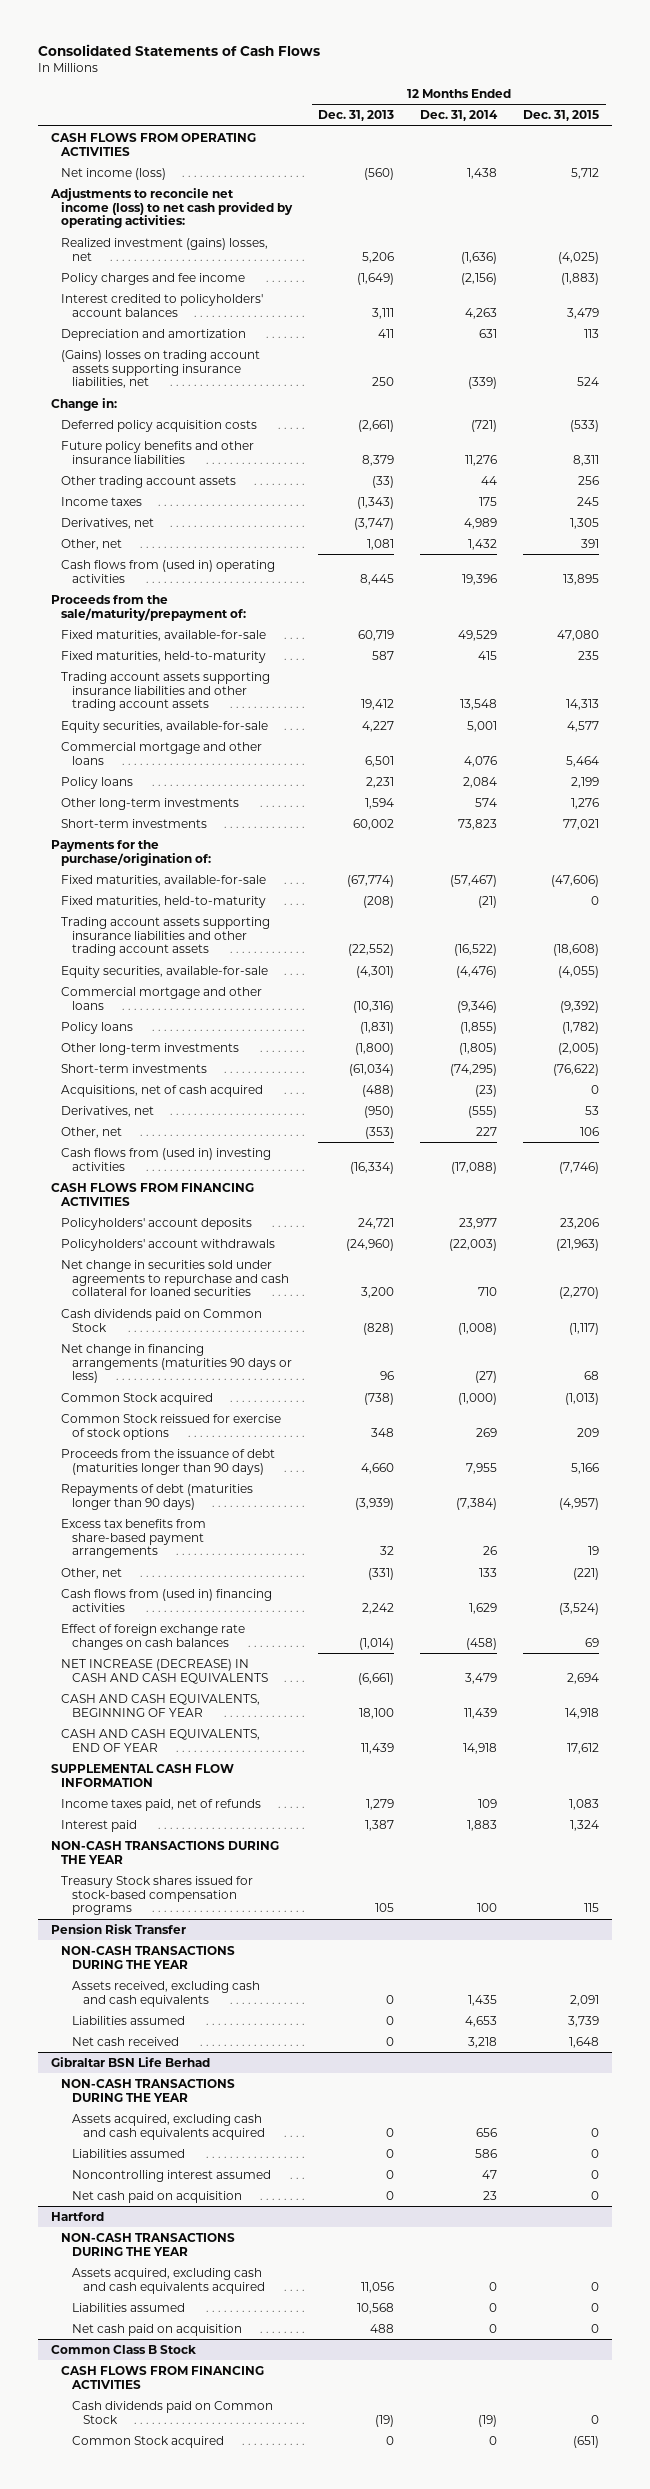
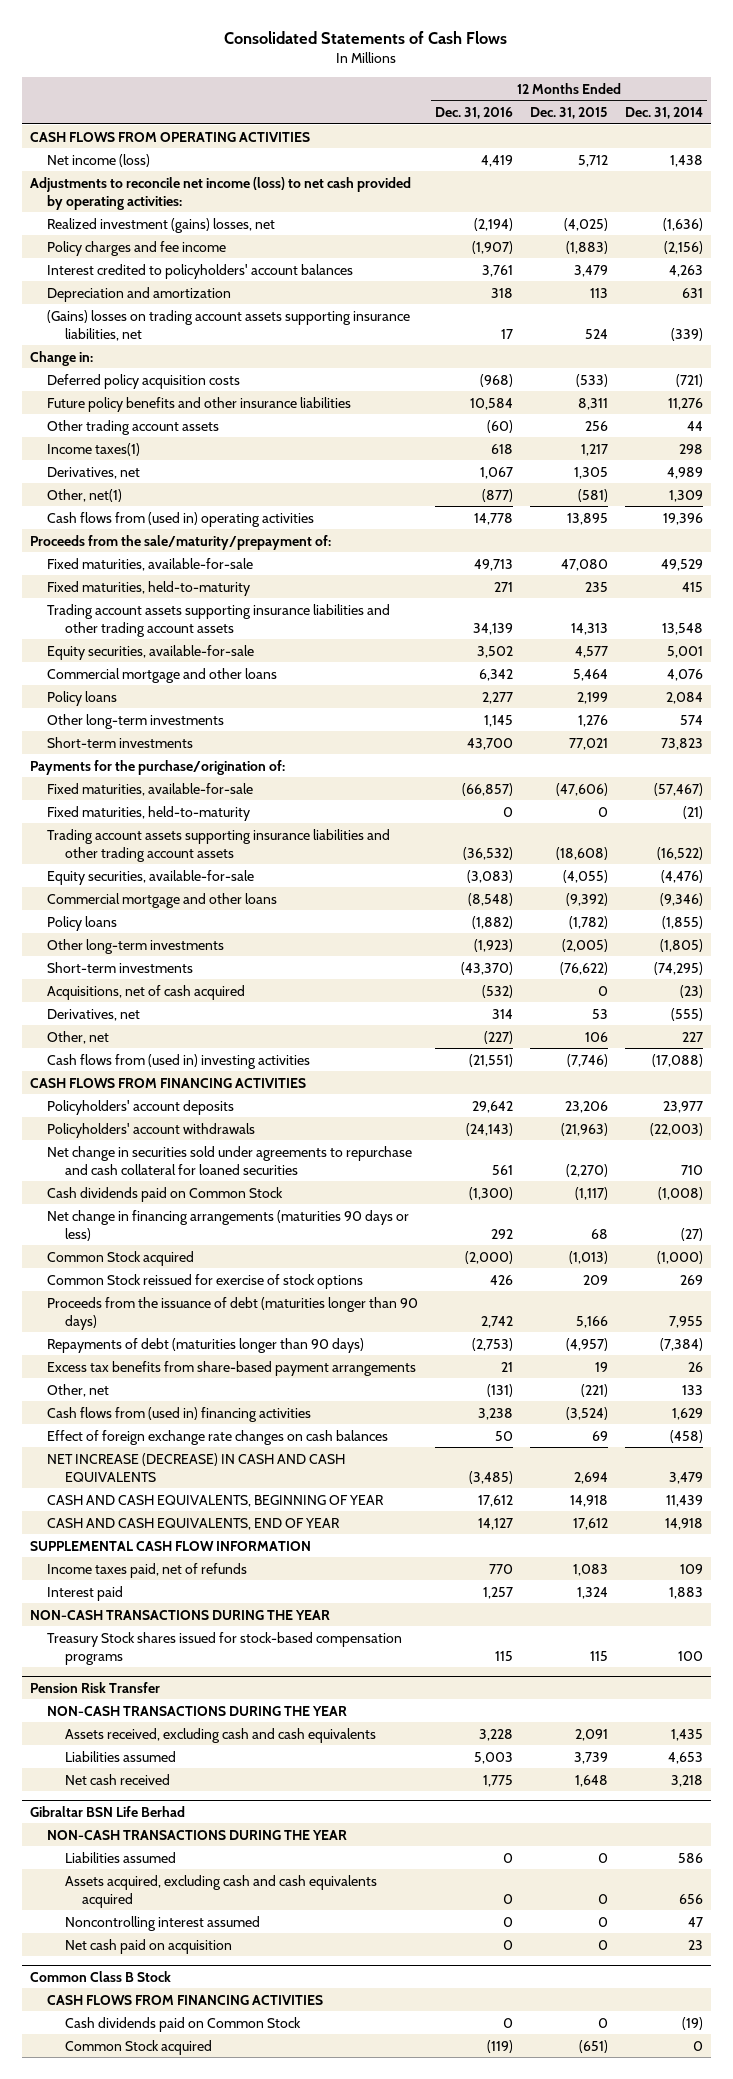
- | 12 Months Ended Dec. 31, 2013 | 12 Months Ended Dec. 31, 2014 | 12 Months Ended Dec. 31, 2015
+ | 12 Months Ended Dec. 31, 2016 | 12 Months Ended Dec. 31, 2015 | 12 Months Ended Dec. 31, 2014
- Income taxes | (1,343) | 175 | 245
+ Income taxes(1) | 618 | 1,217 | 298
- Other, net | 1,081 | 1,432 | 391
+ Other, net(1) | (877) | (581) | 1,309
@ Gibraltar BSN Life Berhad
moved down: Assets acquired, excluding cash and cash equivalents acquired | 0 | 0 | 656
- Hartford
- NON-CASH TRANSACTIONS DURING THE YEAR
- Assets acquired, excluding cash and cash equivalents acquired | 11,056 | 0 | 0
- Liabilities assumed | 10,568 | 0 | 0
- Net cash paid on acquisition | 488 | 0 | 0

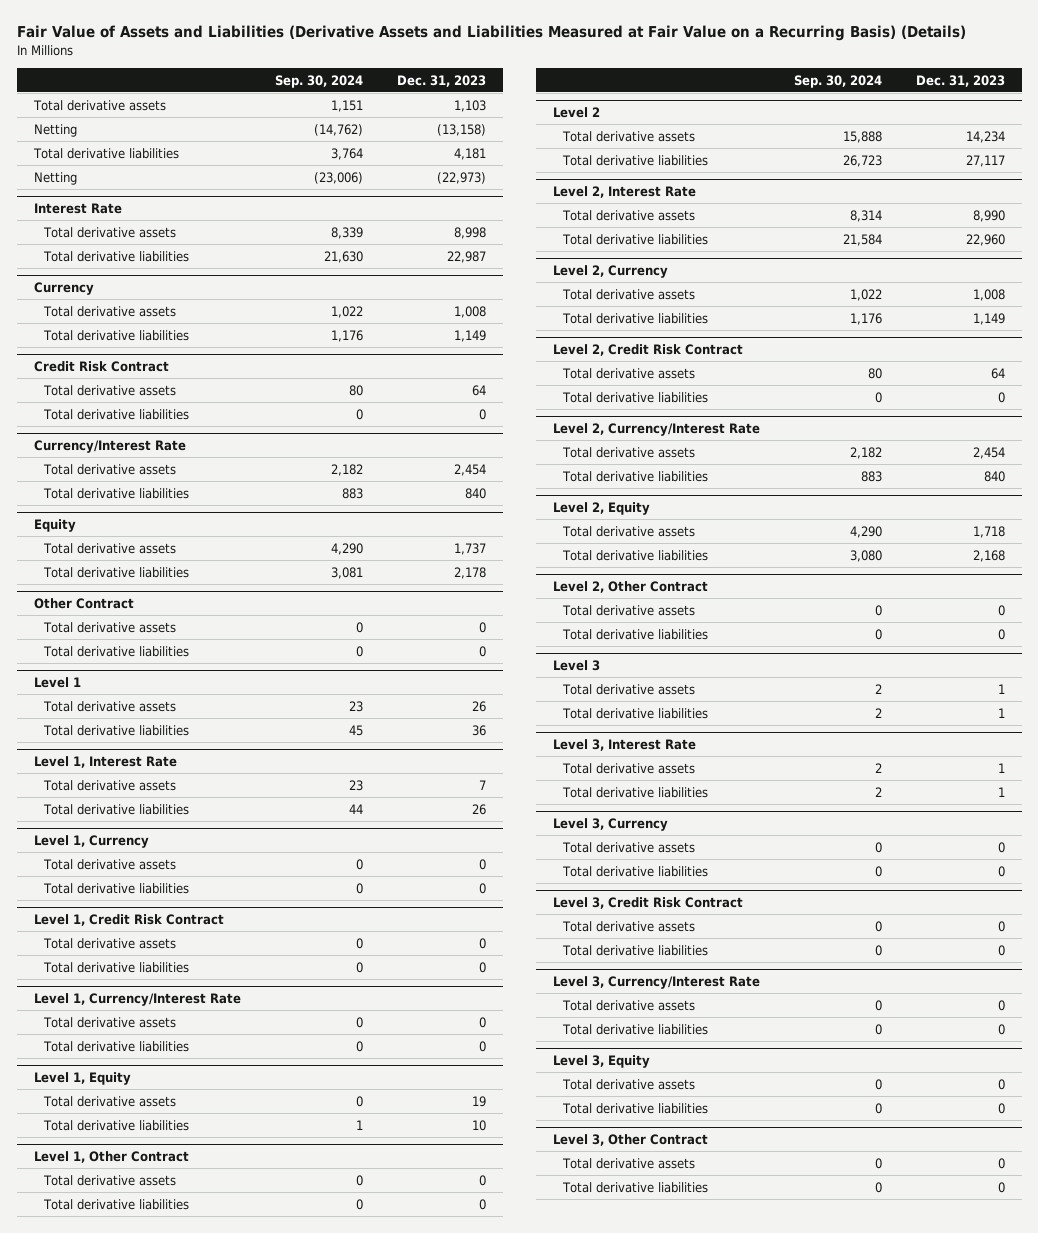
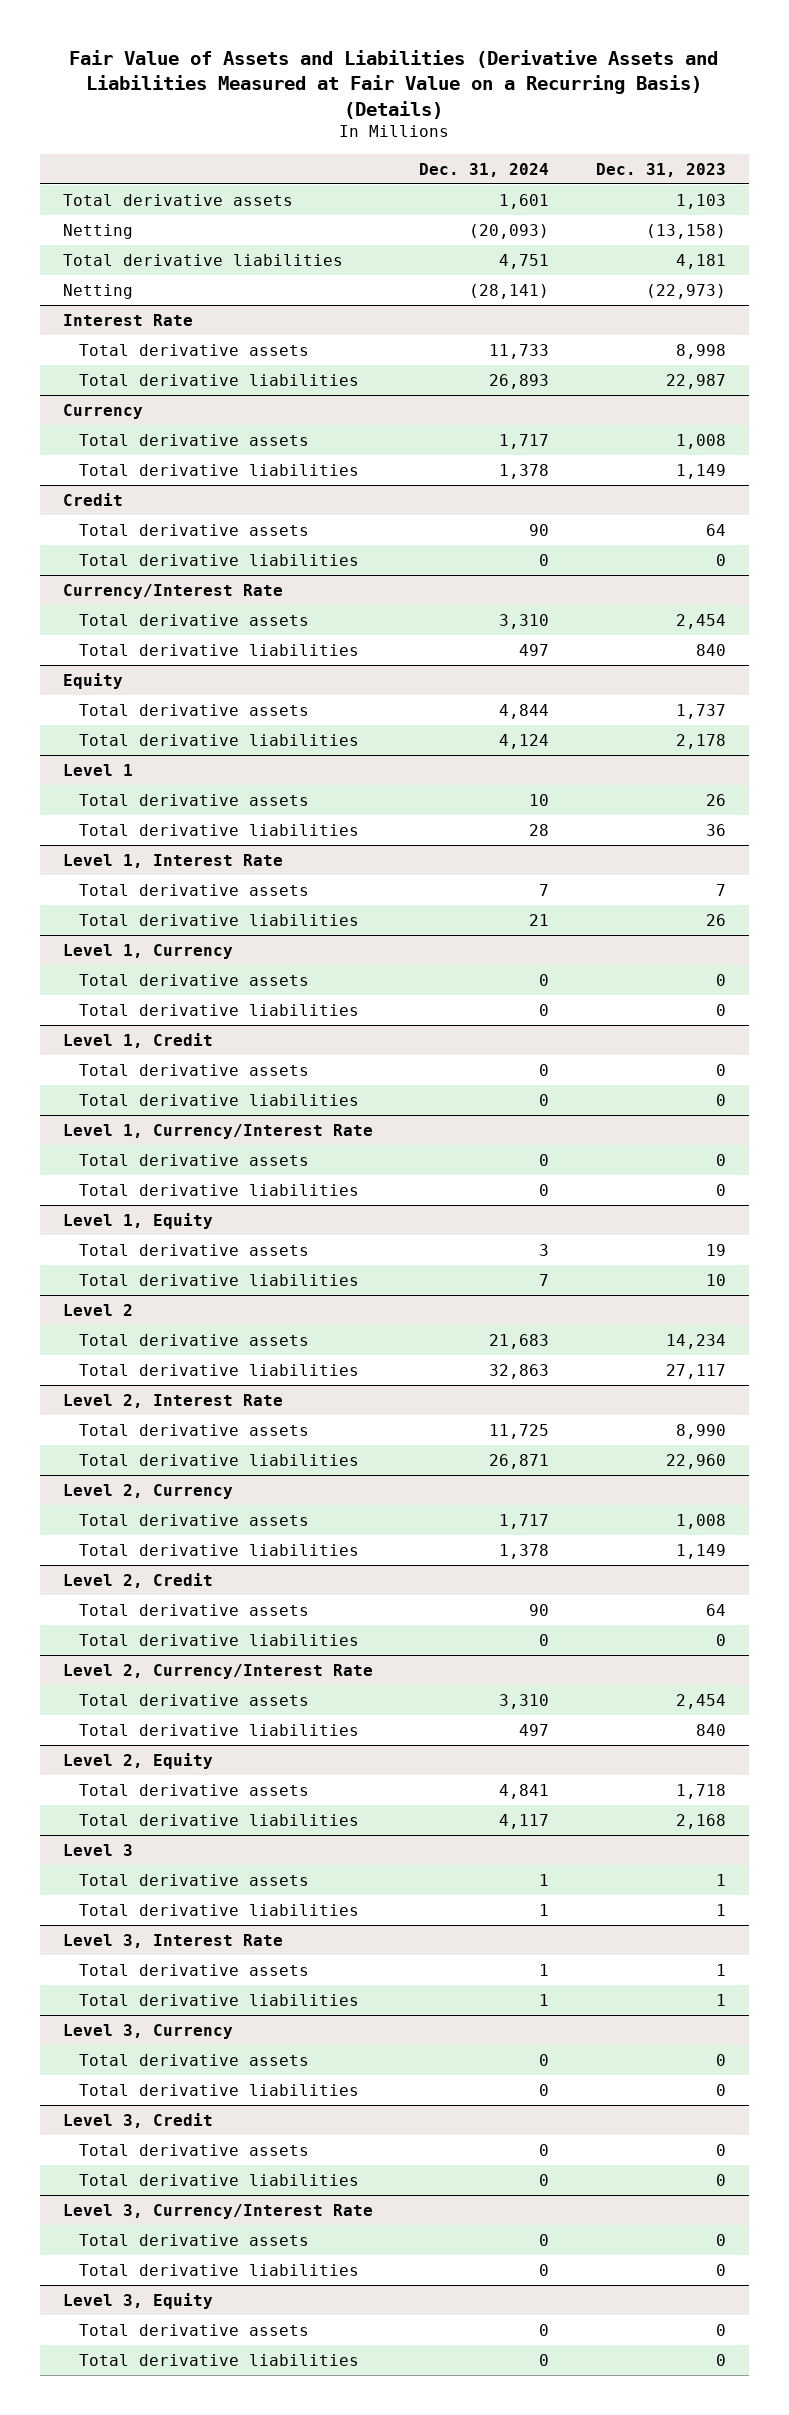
- | Sep. 30, 2024 | Dec. 31, 2023
+ | Dec. 31, 2024 | Dec. 31, 2023
- Credit Risk Contract
+ Credit
- Other Contract
- Total derivative assets | 0 | 0
- Total derivative liabilities | 0 | 0
- Level 1, Credit Risk Contract
+ Level 1, Credit
- Level 1, Other Contract
- Total derivative assets | 0 | 0
- Total derivative liabilities | 0 | 0
- Level 2, Credit Risk Contract
+ Level 2, Credit
- Level 2, Other Contract
- Total derivative assets | 0 | 0
- Total derivative liabilities | 0 | 0
- Level 3, Credit Risk Contract
+ Level 3, Credit
- Level 3, Other Contract
- Total derivative assets | 0 | 0
- Total derivative liabilities | 0 | 0

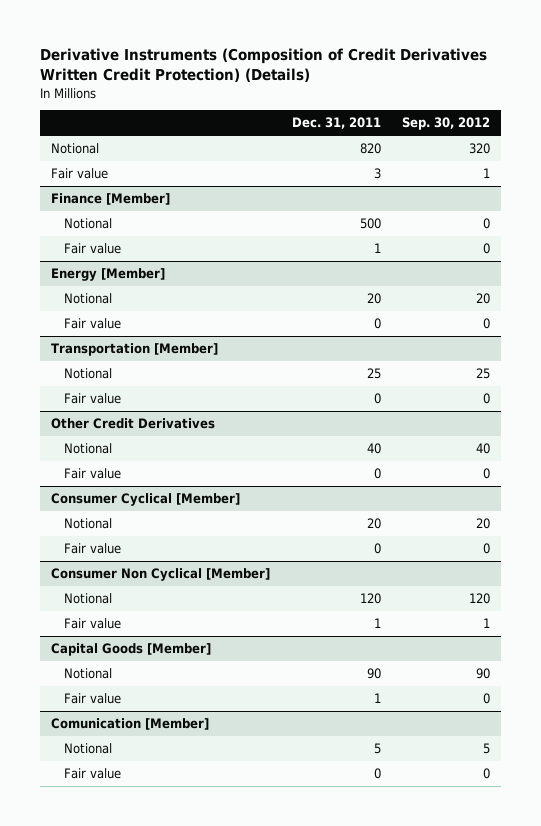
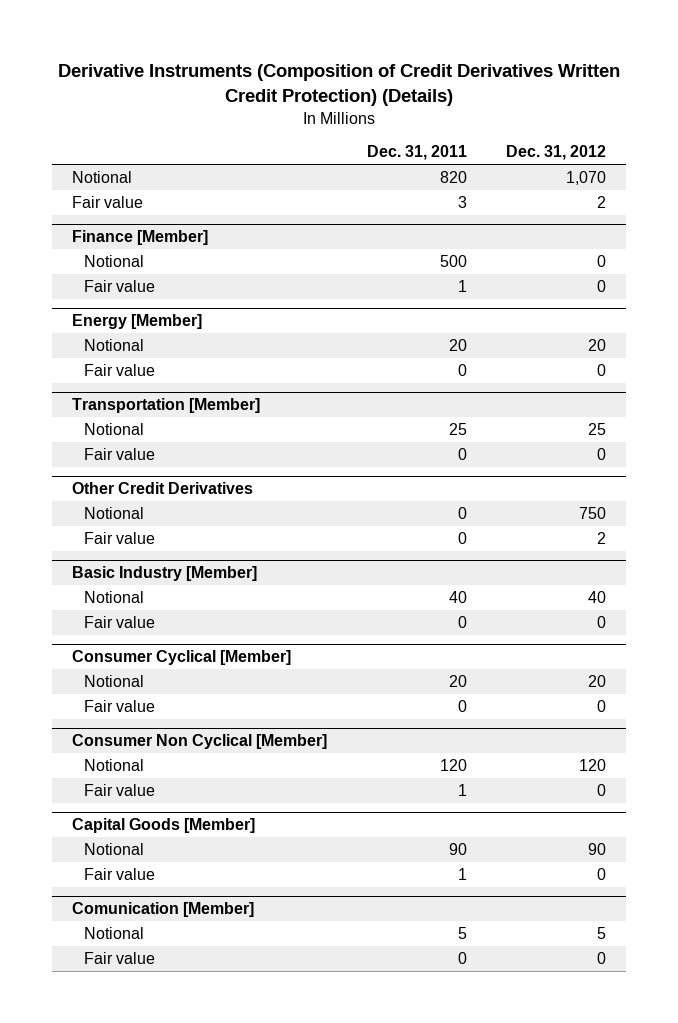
- | Dec. 31, 2011 | Sep. 30, 2012
+ | Dec. 31, 2011 | Dec. 31, 2012
@ Other Credit Derivatives
+ Notional | 0 | 750
+ Fair value | 0 | 2
+ Basic Industry [Member]

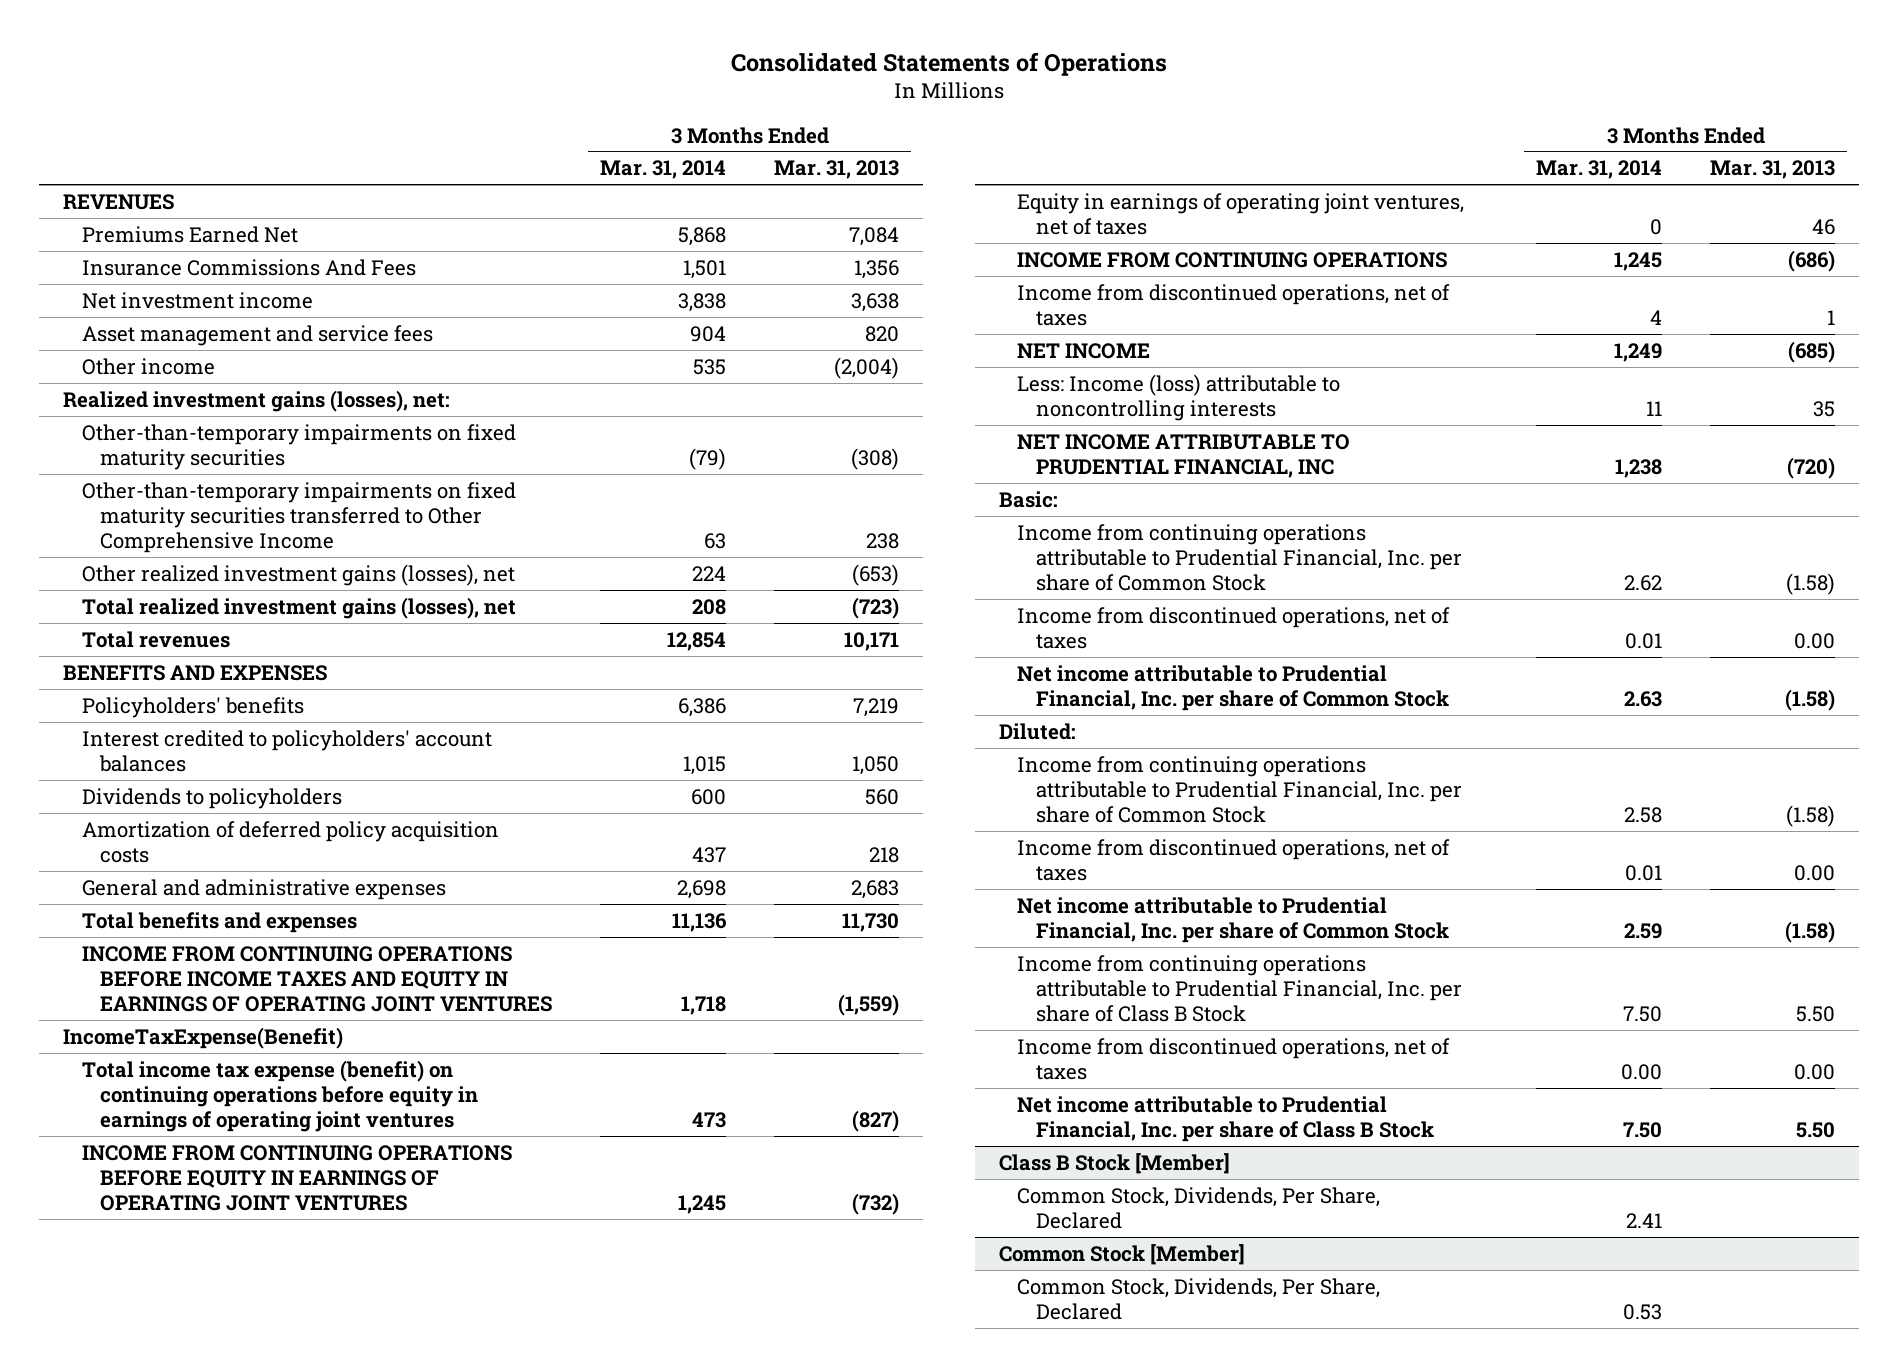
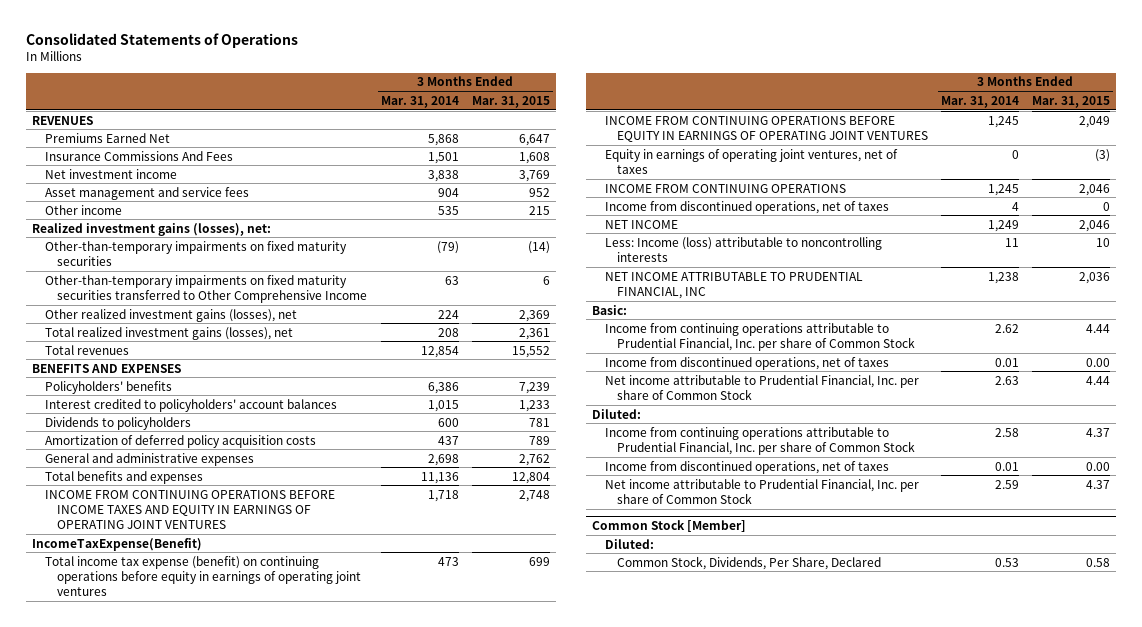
- | 3 Months Ended Mar. 31, 2014 | 3 Months Ended Mar. 31, 2013
+ | 3 Months Ended Mar. 31, 2014 | 3 Months Ended Mar. 31, 2015
- Income from continuing operations attributable to Prudential Financial, Inc. per share of Class B Stock | 7.50 | 5.50
- Income from discontinued operations, net of taxes | 0.00 | 0.00
- Net income attributable to Prudential Financial, Inc. per share of Class B Stock | 7.50 | 5.50
- Class B Stock [Member]
- Common Stock, Dividends, Per Share, Declared | 2.41 |
@ Common Stock [Member]
+ Diluted:

